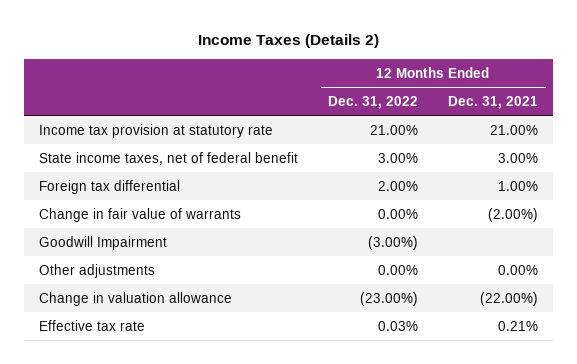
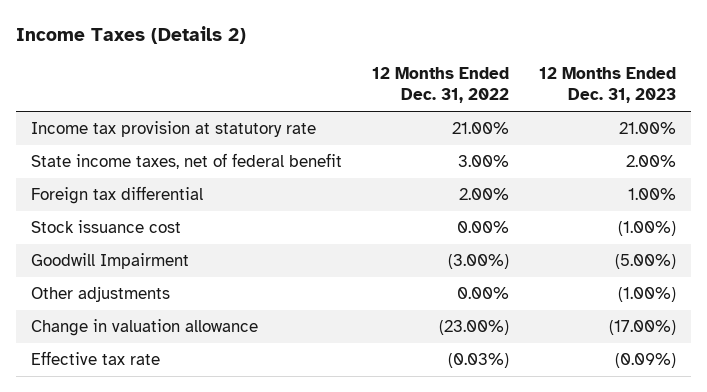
- | 12 Months Ended Dec. 31, 2022 | 12 Months Ended Dec. 31, 2021
+ | 12 Months Ended Dec. 31, 2022 | 12 Months Ended Dec. 31, 2023
- Change in fair value of warrants | 0.00% | (2.00%)
+ Stock issuance cost | 0.00% | (1.00%)
- Effective tax rate | 0.03% | 0.21%
+ Effective tax rate | (0.03%) | (0.09%)

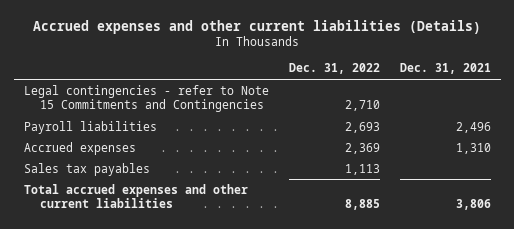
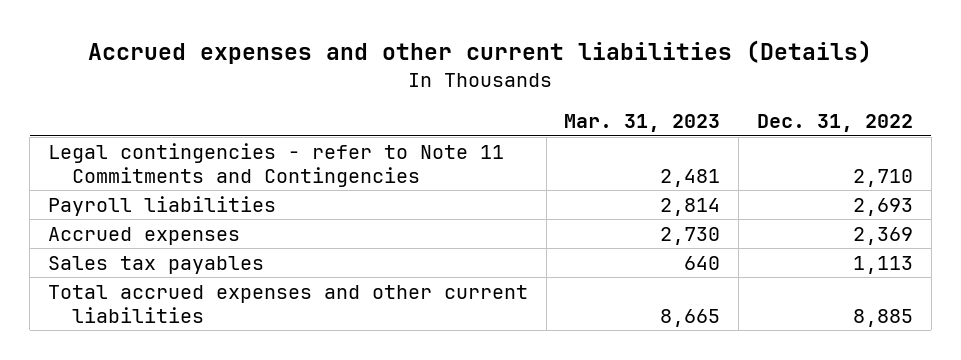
- | Dec. 31, 2022 | Dec. 31, 2021
+ | Mar. 31, 2023 | Dec. 31, 2022
- Legal contingencies - refer to Note 15 Commitments and Contingencies | 2,710 |
+ Legal contingencies - refer to Note 11 Commitments and Contingencies | 2,481 | 2,710

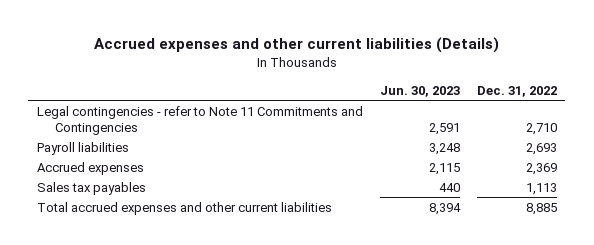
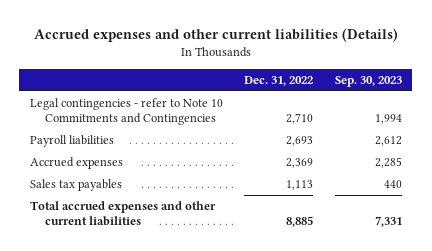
- | Jun. 30, 2023 | Dec. 31, 2022
+ | Dec. 31, 2022 | Sep. 30, 2023
- Legal contingencies - refer to Note 11 Commitments and Contingencies | 2,591 | 2,710
+ Legal contingencies - refer to Note 10 Commitments and Contingencies | 2,710 | 1,994

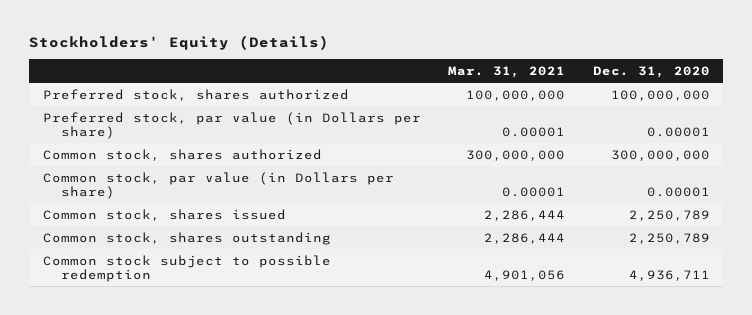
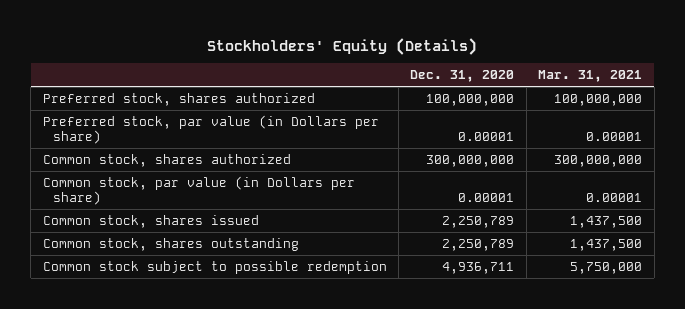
- | Mar. 31, 2021 | Dec. 31, 2020
+ | Dec. 31, 2020 | Mar. 31, 2021
- Common stock, shares issued | 2,286,444 | 2,250,789
- Common stock, shares outstanding | 2,286,444 | 2,250,789
- Common stock subject to possible redemption | 4,901,056 | 4,936,711
+ Common stock, shares issued | 2,250,789 | 1,437,500
+ Common stock, shares outstanding | 2,250,789 | 1,437,500
+ Common stock subject to possible redemption | 4,936,711 | 5,750,000

